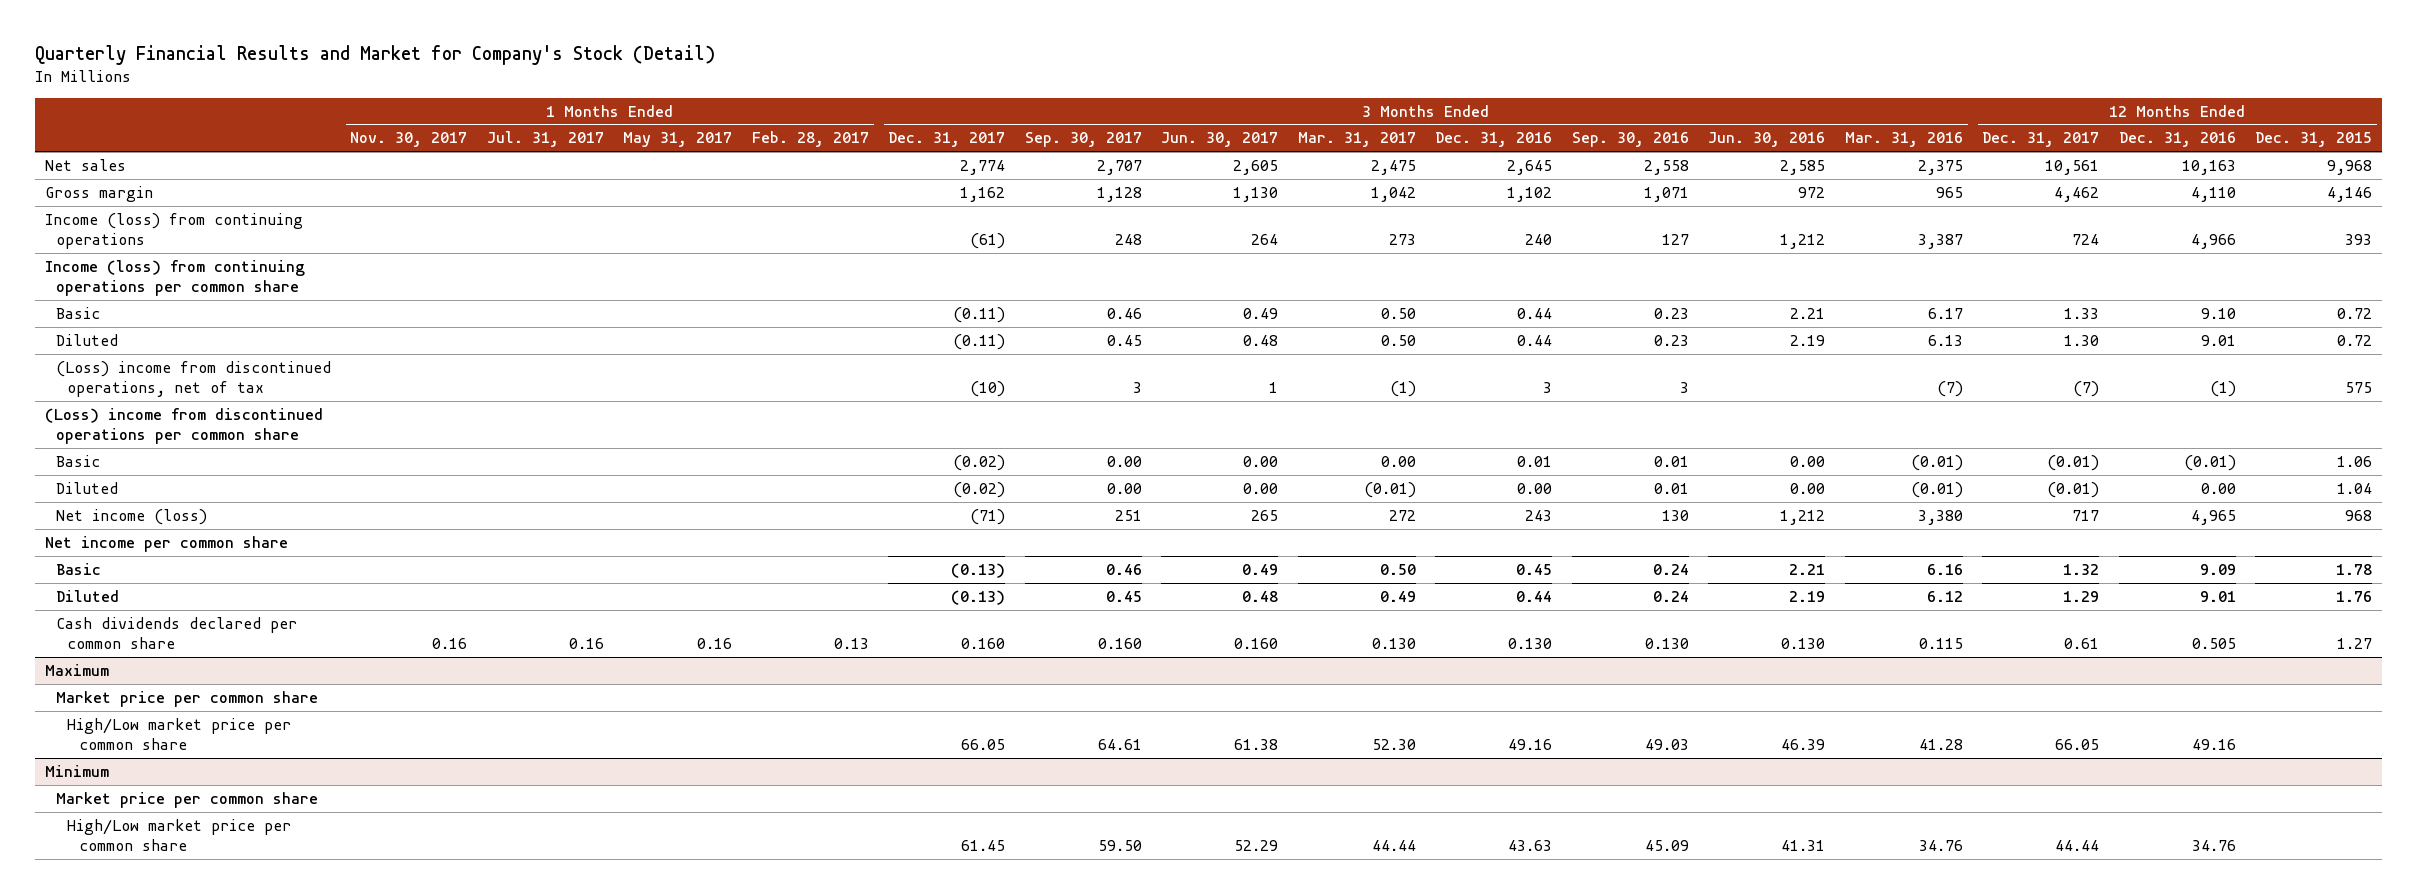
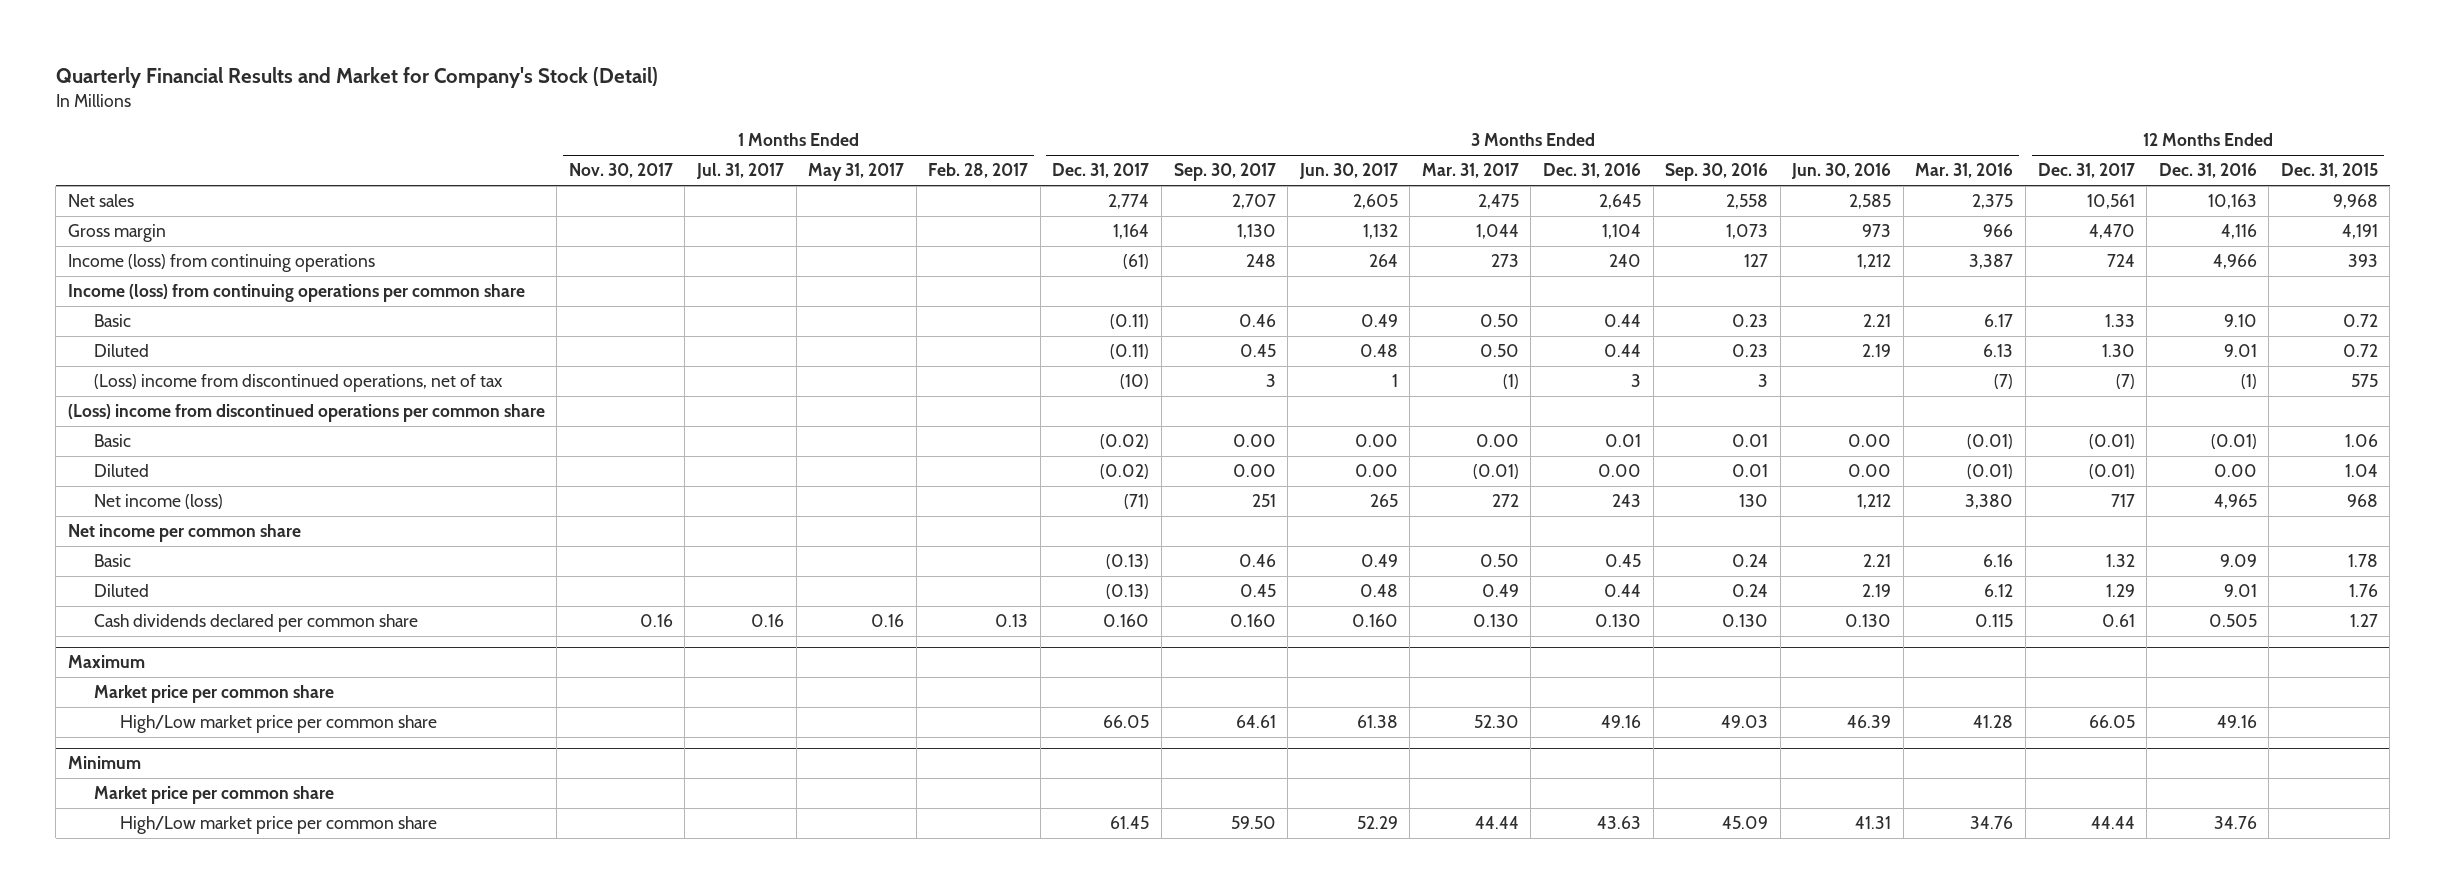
- Gross margin | | | | | 1,162 | 1,128 | 1,130 | 1,042 | 1,102 | 1,071 | 972 | 965 | 4,462 | 4,110 | 4,146
+ Gross margin | | | | | 1,164 | 1,130 | 1,132 | 1,044 | 1,104 | 1,073 | 973 | 966 | 4,470 | 4,116 | 4,191

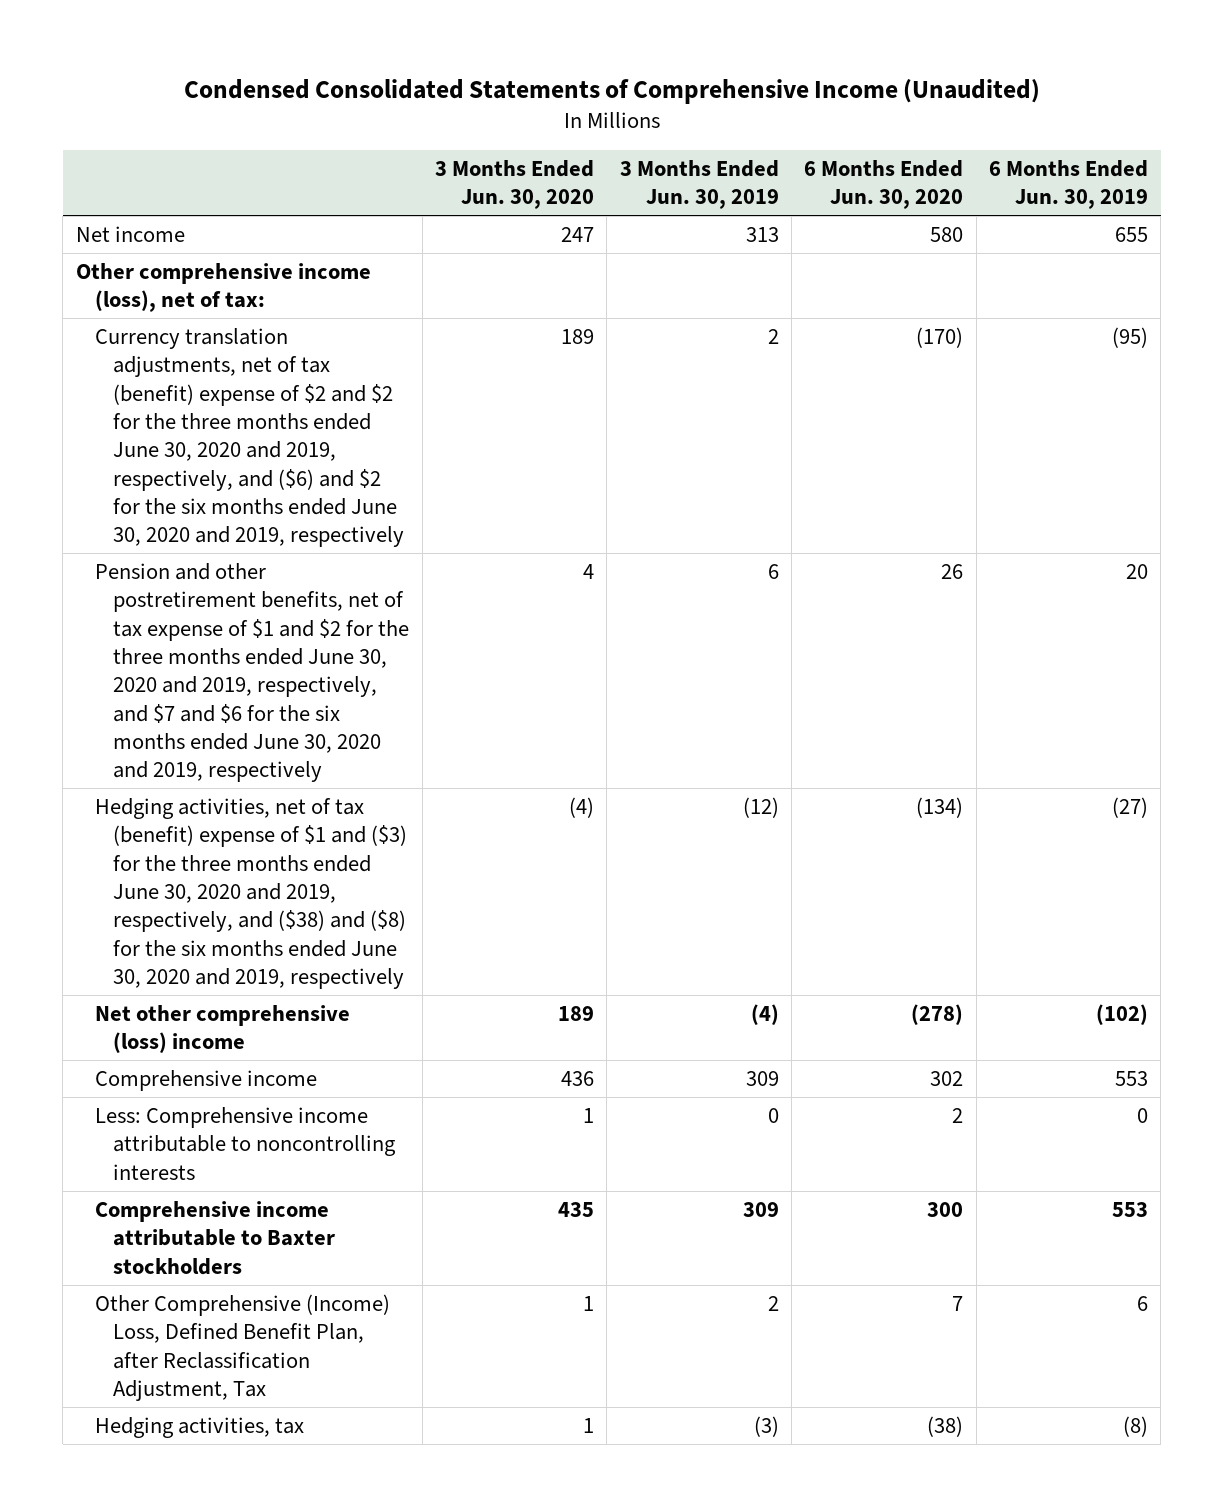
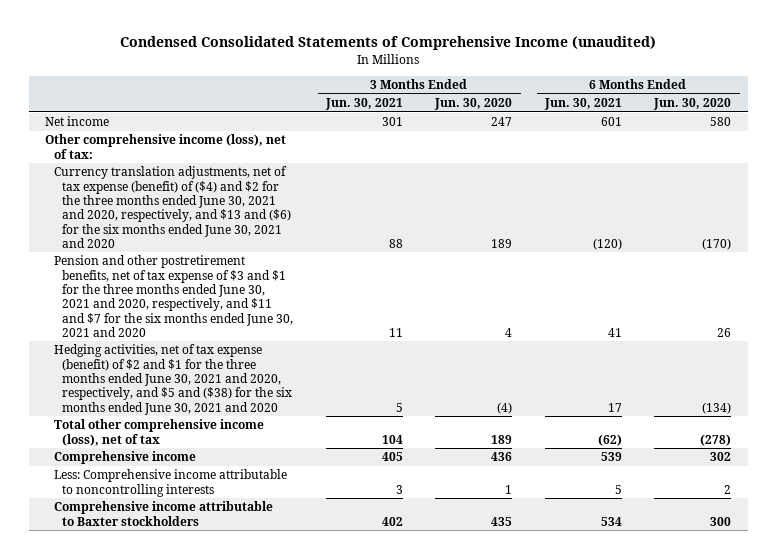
- Condensed Consolidated Statements of Comprehensive Income (Unaudited)
+ Condensed Consolidated Statements of Comprehensive Income (unaudited)
- | 3 Months Ended Jun. 30, 2020 | 3 Months Ended Jun. 30, 2019 | 6 Months Ended Jun. 30, 2020 | 6 Months Ended Jun. 30, 2019
+ | 3 Months Ended Jun. 30, 2021 | 3 Months Ended Jun. 30, 2020 | 6 Months Ended Jun. 30, 2021 | 6 Months Ended Jun. 30, 2020
- Currency translation adjustments, net of tax (benefit) expense of $2 and $2 for the three months ended June 30, 2020 and 2019, respectively, and ($6) and $2 for the six months ended June 30, 2020 and 2019, respectively | 189 | 2 | (170) | (95)
- Pension and other postretirement benefits, net of tax expense of $1 and $2 for the three months ended June 30, 2020 and 2019, respectively, and $7 and $6 for the six months ended June 30, 2020 and 2019, respectively | 4 | 6 | 26 | 20
- Hedging activities, net of tax (benefit) expense of $1 and ($3) for the three months ended June 30, 2020 and 2019, respectively, and ($38) and ($8) for the six months ended June 30, 2020 and 2019, respectively | (4) | (12) | (134) | (27)
- Net other comprehensive (loss) income | 189 | (4) | (278) | (102)
+ Currency translation adjustments, net of tax expense (benefit) of ($4) and $2 for the three months ended June 30, 2021 and 2020, respectively, and $13 and ($6) for the six months ended June 30, 2021 and 2020 | 88 | 189 | (120) | (170)
+ Pension and other postretirement benefits, net of tax expense of $3 and $1 for the three months ended June 30, 2021 and 2020, respectively, and $11 and $7 for the six months ended June 30, 2021 and 2020 | 11 | 4 | 41 | 26
+ Hedging activities, net of tax expense (benefit) of $2 and $1 for the three months ended June 30, 2021 and 2020, respectively, and $5 and ($38) for the six months ended June 30, 2021 and 2020 | 5 | (4) | 17 | (134)
+ Total other comprehensive income (loss), net of tax | 104 | 189 | (62) | (278)
- Other Comprehensive (Income) Loss, Defined Benefit Plan, after Reclassification Adjustment, Tax | 1 | 2 | 7 | 6
- Hedging activities, tax | 1 | (3) | (38) | (8)

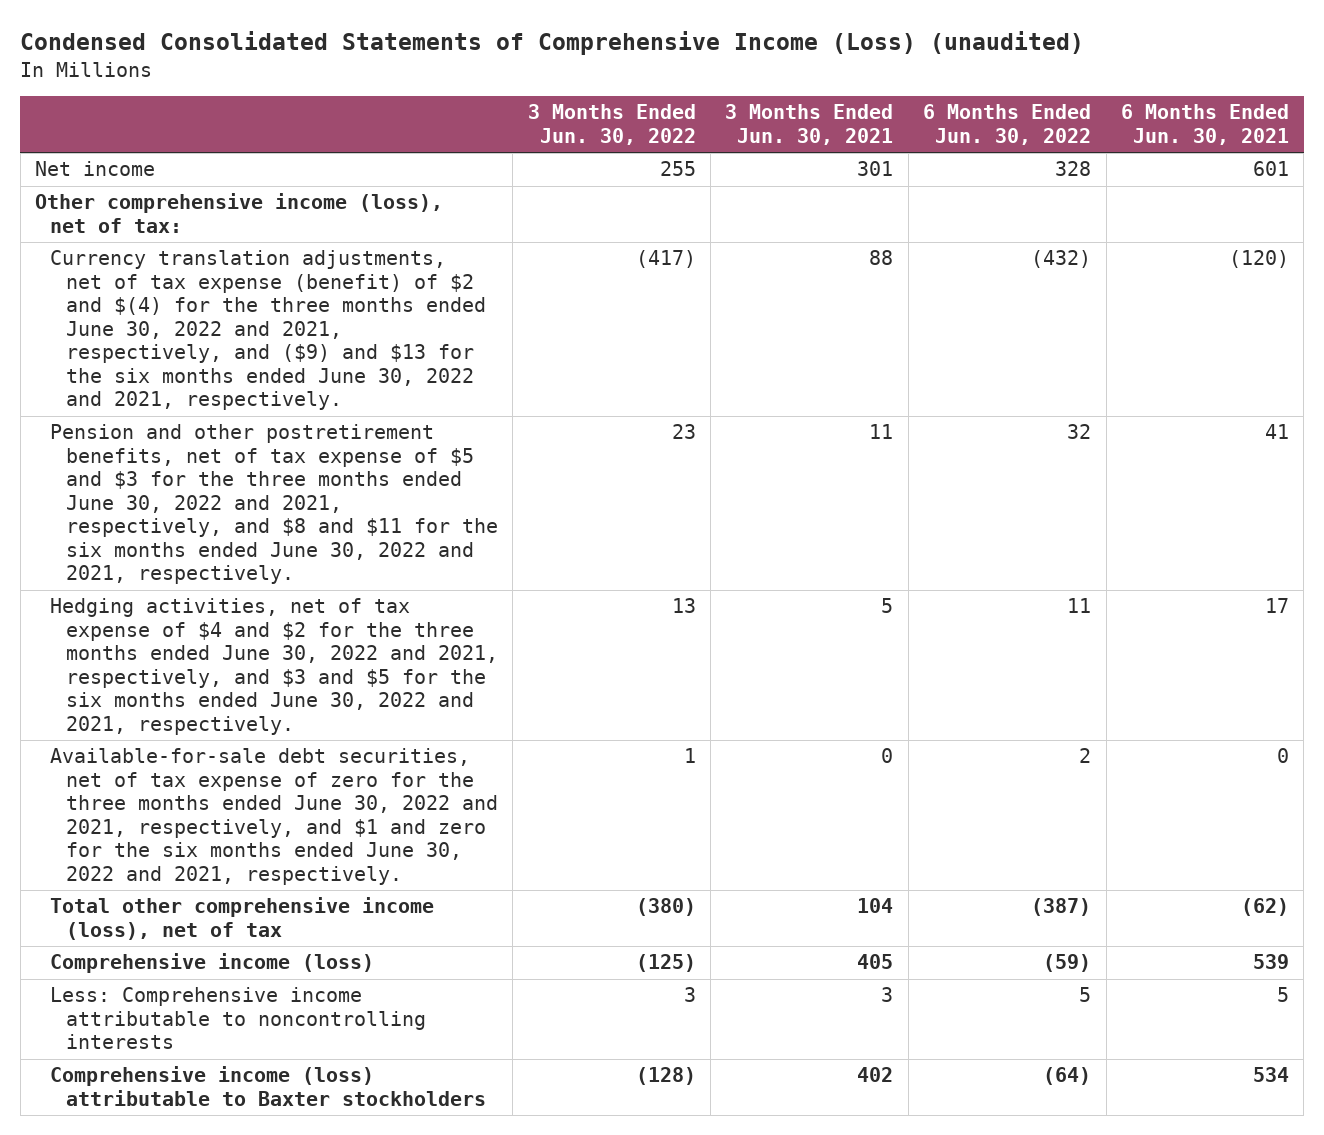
- Condensed Consolidated Statements of Comprehensive Income (unaudited)
+ Condensed Consolidated Statements of Comprehensive Income (Loss) (unaudited)
- | 3 Months Ended Jun. 30, 2021 | 3 Months Ended Jun. 30, 2020 | 6 Months Ended Jun. 30, 2021 | 6 Months Ended Jun. 30, 2020
+ | 3 Months Ended Jun. 30, 2022 | 3 Months Ended Jun. 30, 2021 | 6 Months Ended Jun. 30, 2022 | 6 Months Ended Jun. 30, 2021
- Currency translation adjustments, net of tax expense (benefit) of ($4) and $2 for the three months ended June 30, 2021 and 2020, respectively, and $13 and ($6) for the six months ended June 30, 2021 and 2020 | 88 | 189 | (120) | (170)
- Pension and other postretirement benefits, net of tax expense of $3 and $1 for the three months ended June 30, 2021 and 2020, respectively, and $11 and $7 for the six months ended June 30, 2021 and 2020 | 11 | 4 | 41 | 26
- Hedging activities, net of tax expense (benefit) of $2 and $1 for the three months ended June 30, 2021 and 2020, respectively, and $5 and ($38) for the six months ended June 30, 2021 and 2020 | 5 | (4) | 17 | (134)
+ Currency translation adjustments, net of tax expense (benefit) of $2 and $(4) for the three months ended June 30, 2022 and 2021, respectively, and ($9) and $13 for the six months ended June 30, 2022 and 2021, respectively. | (417) | 88 | (432) | (120)
+ Pension and other postretirement benefits, net of tax expense of $5 and $3 for the three months ended June 30, 2022 and 2021, respectively, and $8 and $11 for the six months ended June 30, 2022 and 2021, respectively. | 23 | 11 | 32 | 41
+ Hedging activities, net of tax expense of $4 and $2 for the three months ended June 30, 2022 and 2021, respectively, and $3 and $5 for the six months ended June 30, 2022 and 2021, respectively. | 13 | 5 | 11 | 17
+ Available-for-sale debt securities, net of tax expense of zero for the three months ended June 30, 2022 and 2021, respectively, and $1 and zero for the six months ended June 30, 2022 and 2021, respectively. | 1 | 0 | 2 | 0
- Comprehensive income | 405 | 436 | 539 | 302
+ Comprehensive income (loss) | (125) | 405 | (59) | 539
- Comprehensive income attributable to Baxter stockholders | 402 | 435 | 534 | 300
+ Comprehensive income (loss) attributable to Baxter stockholders | (128) | 402 | (64) | 534

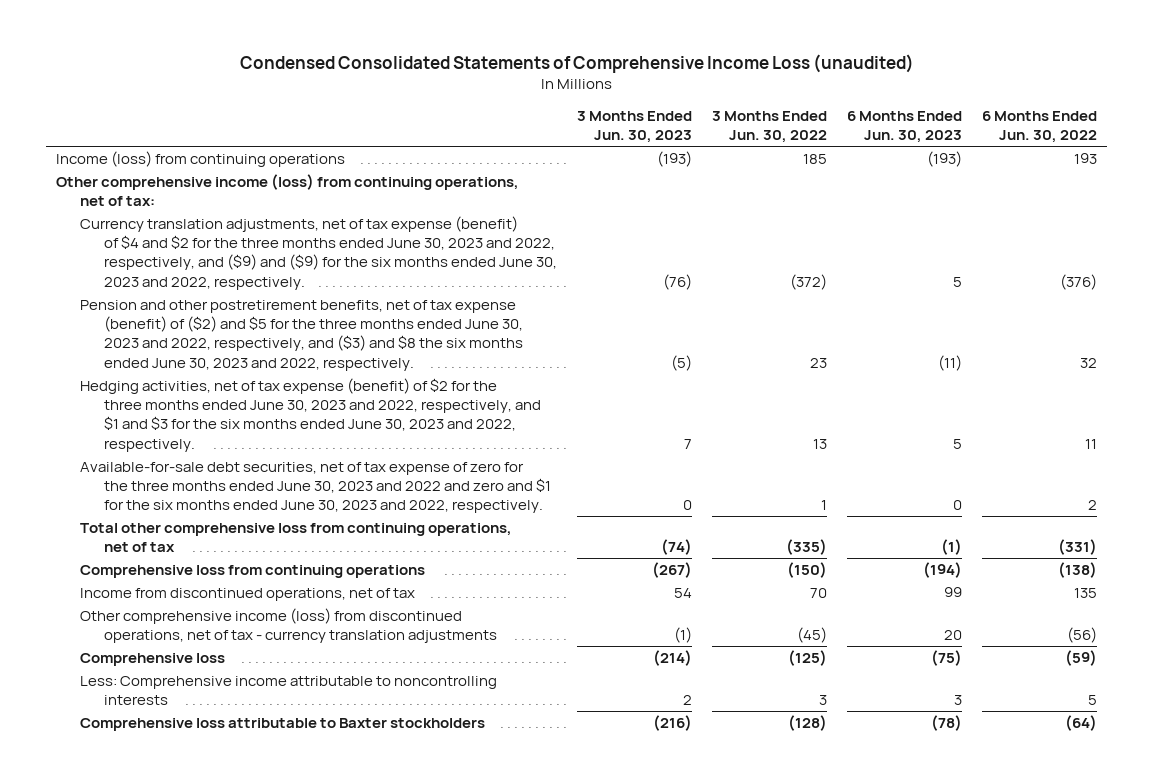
- Condensed Consolidated Statements of Comprehensive Income (Loss) (unaudited)
+ Condensed Consolidated Statements of Comprehensive Income Loss (unaudited)
- | 3 Months Ended Jun. 30, 2022 | 3 Months Ended Jun. 30, 2021 | 6 Months Ended Jun. 30, 2022 | 6 Months Ended Jun. 30, 2021
+ | 3 Months Ended Jun. 30, 2023 | 3 Months Ended Jun. 30, 2022 | 6 Months Ended Jun. 30, 2023 | 6 Months Ended Jun. 30, 2022
- Net income | 255 | 301 | 328 | 601
- Other comprehensive income (loss), net of tax:
- Currency translation adjustments, net of tax expense (benefit) of $2 and $(4) for the three months ended June 30, 2022 and 2021, respectively, and ($9) and $13 for the six months ended June 30, 2022 and 2021, respectively. | (417) | 88 | (432) | (120)
- Pension and other postretirement benefits, net of tax expense of $5 and $3 for the three months ended June 30, 2022 and 2021, respectively, and $8 and $11 for the six months ended June 30, 2022 and 2021, respectively. | 23 | 11 | 32 | 41
- Hedging activities, net of tax expense of $4 and $2 for the three months ended June 30, 2022 and 2021, respectively, and $3 and $5 for the six months ended June 30, 2022 and 2021, respectively. | 13 | 5 | 11 | 17
- Available-for-sale debt securities, net of tax expense of zero for the three months ended June 30, 2022 and 2021, respectively, and $1 and zero for the six months ended June 30, 2022 and 2021, respectively. | 1 | 0 | 2 | 0
- Total other comprehensive income (loss), net of tax | (380) | 104 | (387) | (62)
- Comprehensive income (loss) | (125) | 405 | (59) | 539
+ Income (loss) from continuing operations | (193) | 185 | (193) | 193
+ Other comprehensive income (loss) from continuing operations, net of tax:
+ Currency translation adjustments, net of tax expense (benefit) of $4 and $2 for the three months ended June 30, 2023 and 2022, respectively, and ($9) and ($9) for the six months ended June 30, 2023 and 2022, respectively. | (76) | (372) | 5 | (376)
+ Pension and other postretirement benefits, net of tax expense (benefit) of ($2) and $5 for the three months ended June 30, 2023 and 2022, respectively, and ($3) and $8 the six months ended June 30, 2023 and 2022, respectively. | (5) | 23 | (11) | 32
+ Hedging activities, net of tax expense (benefit) of $2 for the three months ended June 30, 2023 and 2022, respectively, and $1 and $3 for the six months ended June 30, 2023 and 2022, respectively. | 7 | 13 | 5 | 11
+ Available-for-sale debt securities, net of tax expense of zero for the three months ended June 30, 2023 and 2022 and zero and $1 for the six months ended June 30, 2023 and 2022, respectively. | 0 | 1 | 0 | 2
+ Total other comprehensive loss from continuing operations, net of tax | (74) | (335) | (1) | (331)
+ Comprehensive loss from continuing operations | (267) | (150) | (194) | (138)
+ Income from discontinued operations, net of tax | 54 | 70 | 99 | 135
+ Other comprehensive income (loss) from discontinued operations, net of tax - currency translation adjustments | (1) | (45) | 20 | (56)
+ Comprehensive loss | (214) | (125) | (75) | (59)
- Comprehensive income (loss) attributable to Baxter stockholders | (128) | 402 | (64) | 534
+ Comprehensive loss attributable to Baxter stockholders | (216) | (128) | (78) | (64)

